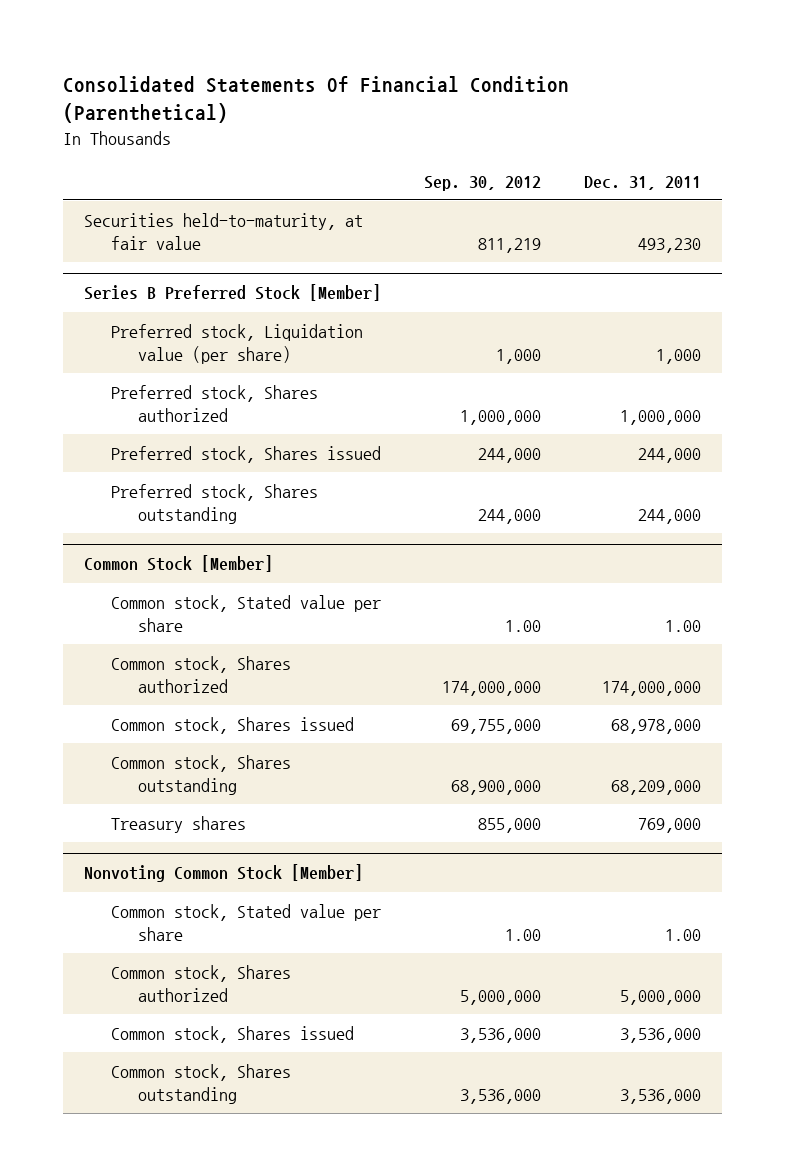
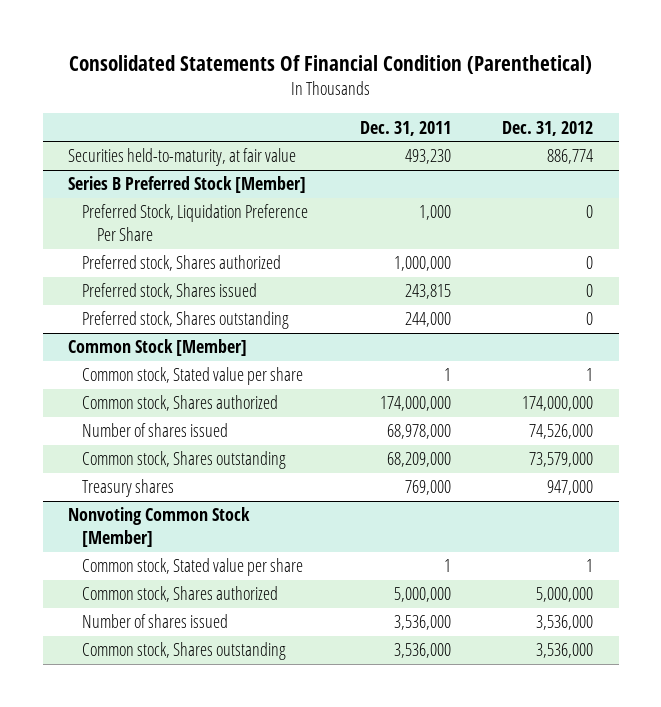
- | Sep. 30, 2012 | Dec. 31, 2011
+ | Dec. 31, 2011 | Dec. 31, 2012
@ Series B Preferred Stock [Member]
- Preferred stock, Liquidation value (per share) | 1,000 | 1,000
+ Preferred Stock, Liquidation Preference Per Share | 1,000 | 0
- Preferred stock, Shares issued | 244,000 | 244,000
+ Preferred stock, Shares issued | 243,815 | 0
@ Common Stock [Member]
- Common stock, Stated value per share | 1.00 | 1.00
+ Common stock, Stated value per share | 1 | 1
- Common stock, Shares issued | 69,755,000 | 68,978,000
+ Number of shares issued | 68,978,000 | 74,526,000
@ Nonvoting Common Stock [Member]
- Common stock, Stated value per share | 1.00 | 1.00
+ Common stock, Stated value per share | 1 | 1
- Common stock, Shares issued | 3,536,000 | 3,536,000
+ Number of shares issued | 3,536,000 | 3,536,000

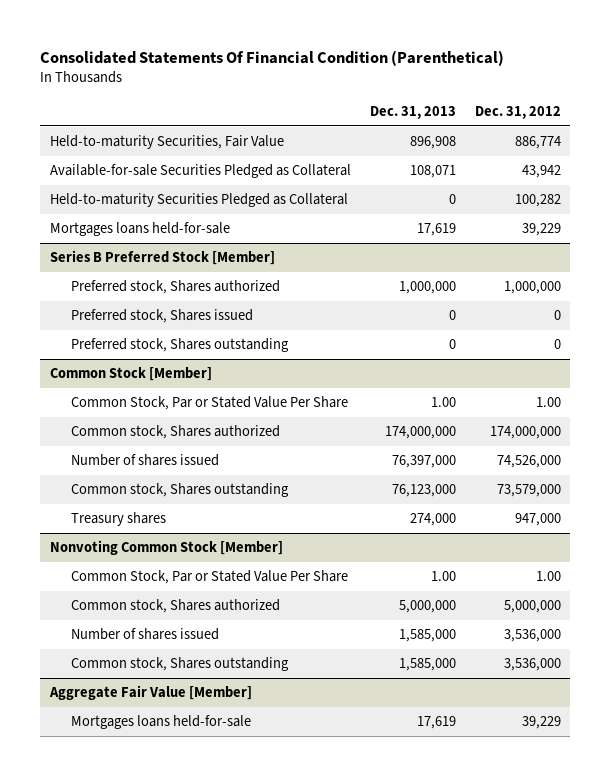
- | Dec. 31, 2011 | Dec. 31, 2012
+ | Dec. 31, 2013 | Dec. 31, 2012
- Securities held-to-maturity, at fair value | 493,230 | 886,774
+ Held-to-maturity Securities, Fair Value | 896,908 | 886,774
+ Available-for-sale Securities Pledged as Collateral | 108,071 | 43,942
+ Held-to-maturity Securities Pledged as Collateral | 0 | 100,282
+ Mortgages loans held-for-sale | 17,619 | 39,229
@ Series B Preferred Stock [Member]
- Preferred Stock, Liquidation Preference Per Share | 1,000 | 0
- Preferred stock, Shares authorized | 1,000,000 | 0
+ Preferred stock, Shares authorized | 1,000,000 | 1,000,000
@ Common Stock [Member]
- Common stock, Stated value per share | 1 | 1
+ Common Stock, Par or Stated Value Per Share | 1.00 | 1.00
@ Nonvoting Common Stock [Member]
- Common stock, Stated value per share | 1 | 1
+ Common Stock, Par or Stated Value Per Share | 1.00 | 1.00
+ Aggregate Fair Value [Member]
+ Mortgages loans held-for-sale | 17,619 | 39,229

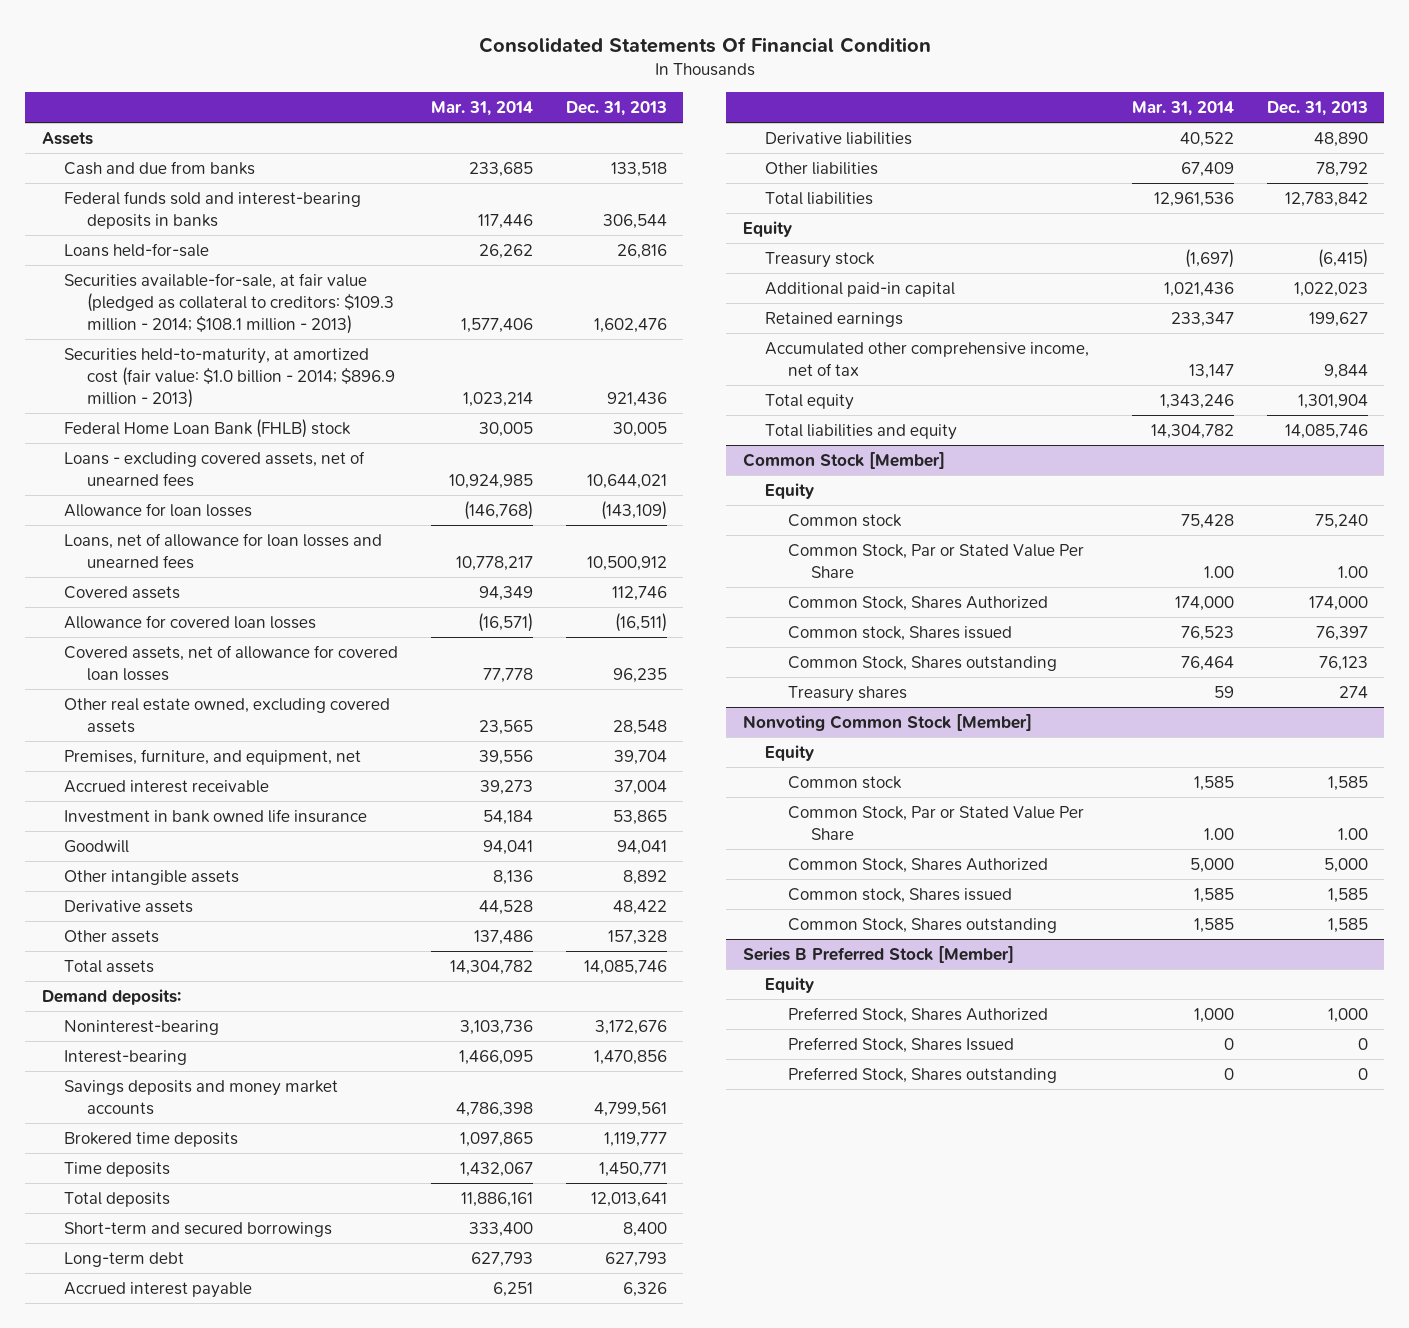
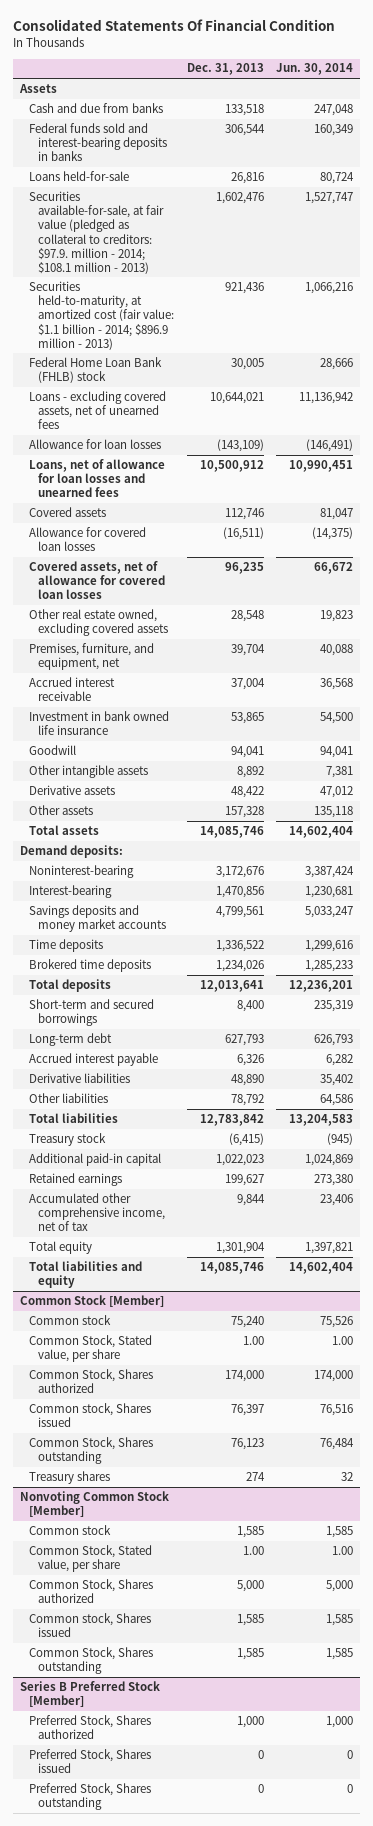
- | Mar. 31, 2014 | Dec. 31, 2013
+ | Dec. 31, 2013 | Jun. 30, 2014
- Securities available-for-sale, at fair value (pledged as collateral to creditors: $109.3 million - 2014; $108.1 million - 2013) | 1,577,406 | 1,602,476
- Securities held-to-maturity, at amortized cost (fair value: $1.0 billion - 2014; $896.9 million - 2013) | 1,023,214 | 921,436
+ Securities available-for-sale, at fair value (pledged as collateral to creditors: $97.9. million - 2014; $108.1 million - 2013) | 1,602,476 | 1,527,747
+ Securities held-to-maturity, at amortized cost (fair value: $1.1 billion - 2014; $896.9 million - 2013) | 921,436 | 1,066,216
- Brokered time deposits | 1,097,865 | 1,119,777
- Time deposits | 1,432,067 | 1,450,771
+ Time deposits | 1,336,522 | 1,299,616
+ Brokered time deposits | 1,234,026 | 1,285,233
- Equity
@ Common Stock [Member]
- Equity
- Common Stock, Par or Stated Value Per Share | 1.00 | 1.00
- Common Stock, Shares Authorized | 174,000 | 174,000
+ Common Stock, Stated value, per share | 1.00 | 1.00
+ Common Stock, Shares authorized | 174,000 | 174,000
@ Nonvoting Common Stock [Member]
- Equity
- Common Stock, Par or Stated Value Per Share | 1.00 | 1.00
- Common Stock, Shares Authorized | 5,000 | 5,000
+ Common Stock, Stated value, per share | 1.00 | 1.00
+ Common Stock, Shares authorized | 5,000 | 5,000
@ Series B Preferred Stock [Member]
- Equity
- Preferred Stock, Shares Authorized | 1,000 | 1,000
- Preferred Stock, Shares Issued | 0 | 0
+ Preferred Stock, Shares authorized | 1,000 | 1,000
+ Preferred Stock, Shares issued | 0 | 0

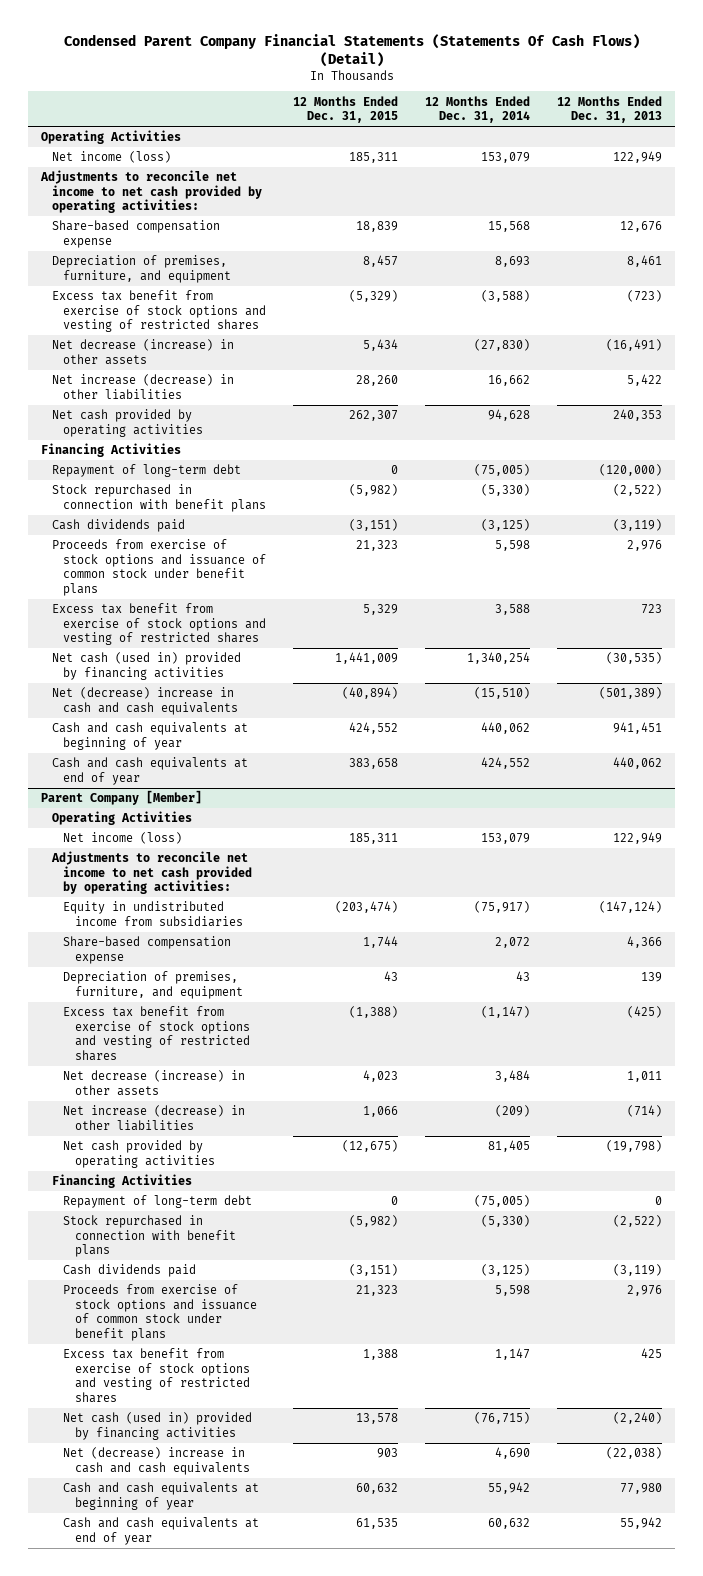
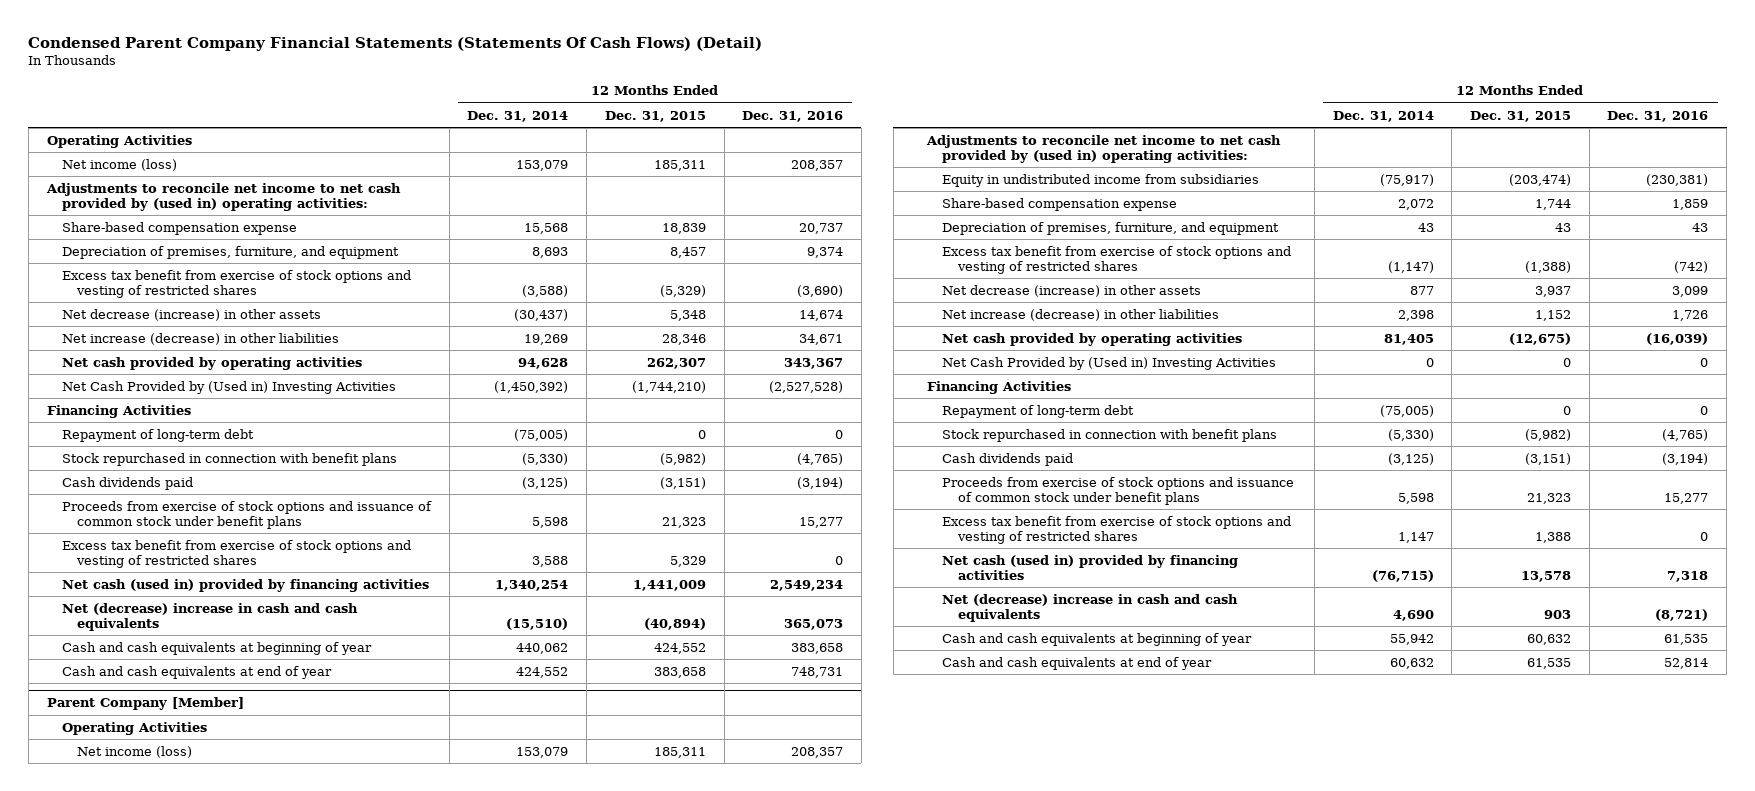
- | 12 Months Ended Dec. 31, 2015 | 12 Months Ended Dec. 31, 2014 | 12 Months Ended Dec. 31, 2013
+ | 12 Months Ended Dec. 31, 2014 | 12 Months Ended Dec. 31, 2015 | 12 Months Ended Dec. 31, 2016
- Adjustments to reconcile net income to net cash provided by operating activities:
+ Adjustments to reconcile net income to net cash provided by (used in) operating activities:
- Net decrease (increase) in other assets | 5,434 | (27,830) | (16,491)
- Net increase (decrease) in other liabilities | 28,260 | 16,662 | 5,422
+ Net decrease (increase) in other assets | (30,437) | 5,348 | 14,674
+ Net increase (decrease) in other liabilities | 19,269 | 28,346 | 34,671
+ Net Cash Provided by (Used in) Investing Activities | (1,450,392) | (1,744,210) | (2,527,528)
@ Parent Company [Member]
- Adjustments to reconcile net income to net cash provided by operating activities:
+ Adjustments to reconcile net income to net cash provided by (used in) operating activities:
- Net decrease (increase) in other assets | 4,023 | 3,484 | 1,011
- Net increase (decrease) in other liabilities | 1,066 | (209) | (714)
+ Net decrease (increase) in other assets | 877 | 3,937 | 3,099
+ Net increase (decrease) in other liabilities | 2,398 | 1,152 | 1,726
+ Net Cash Provided by (Used in) Investing Activities | 0 | 0 | 0

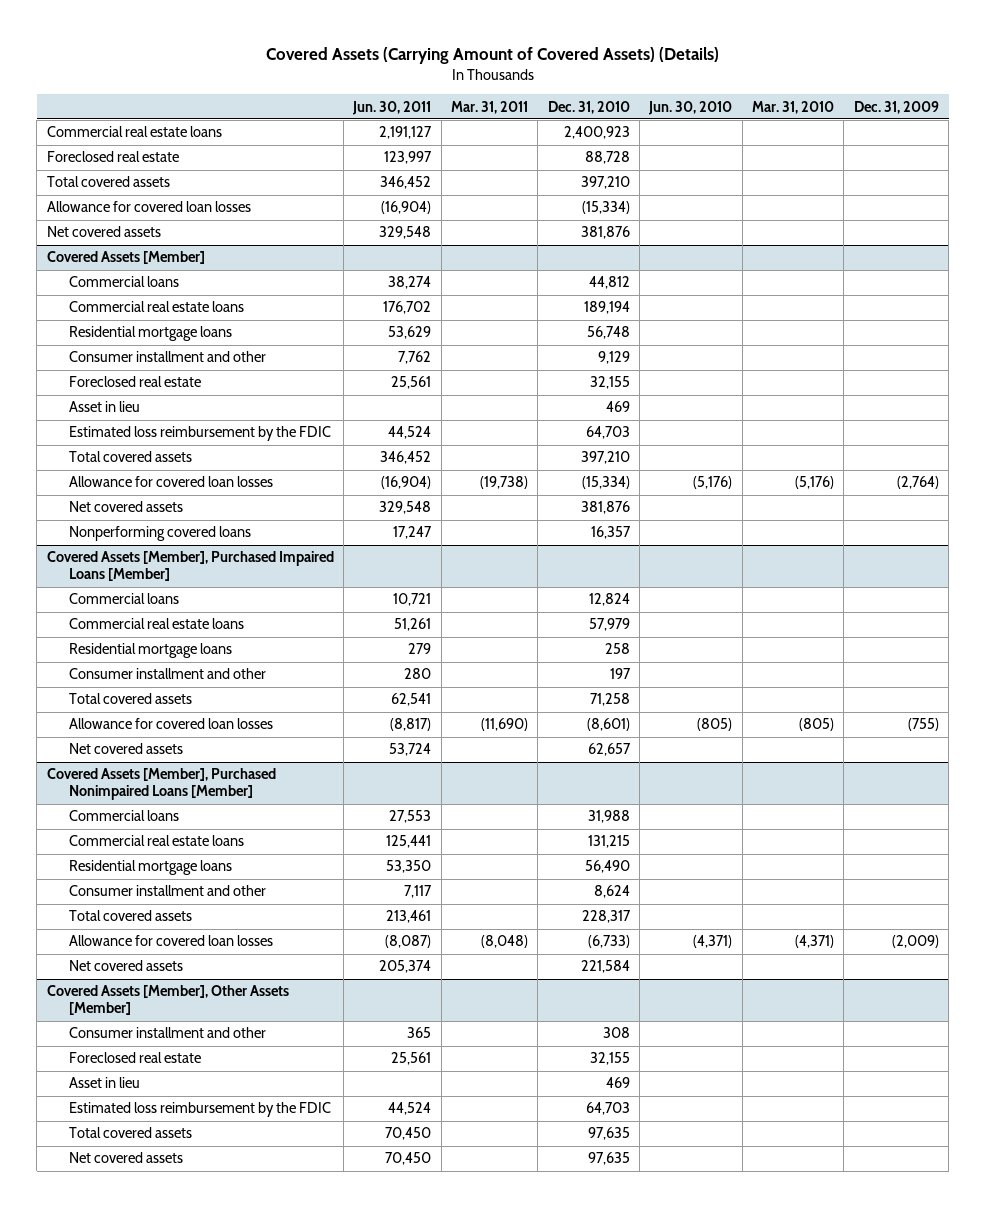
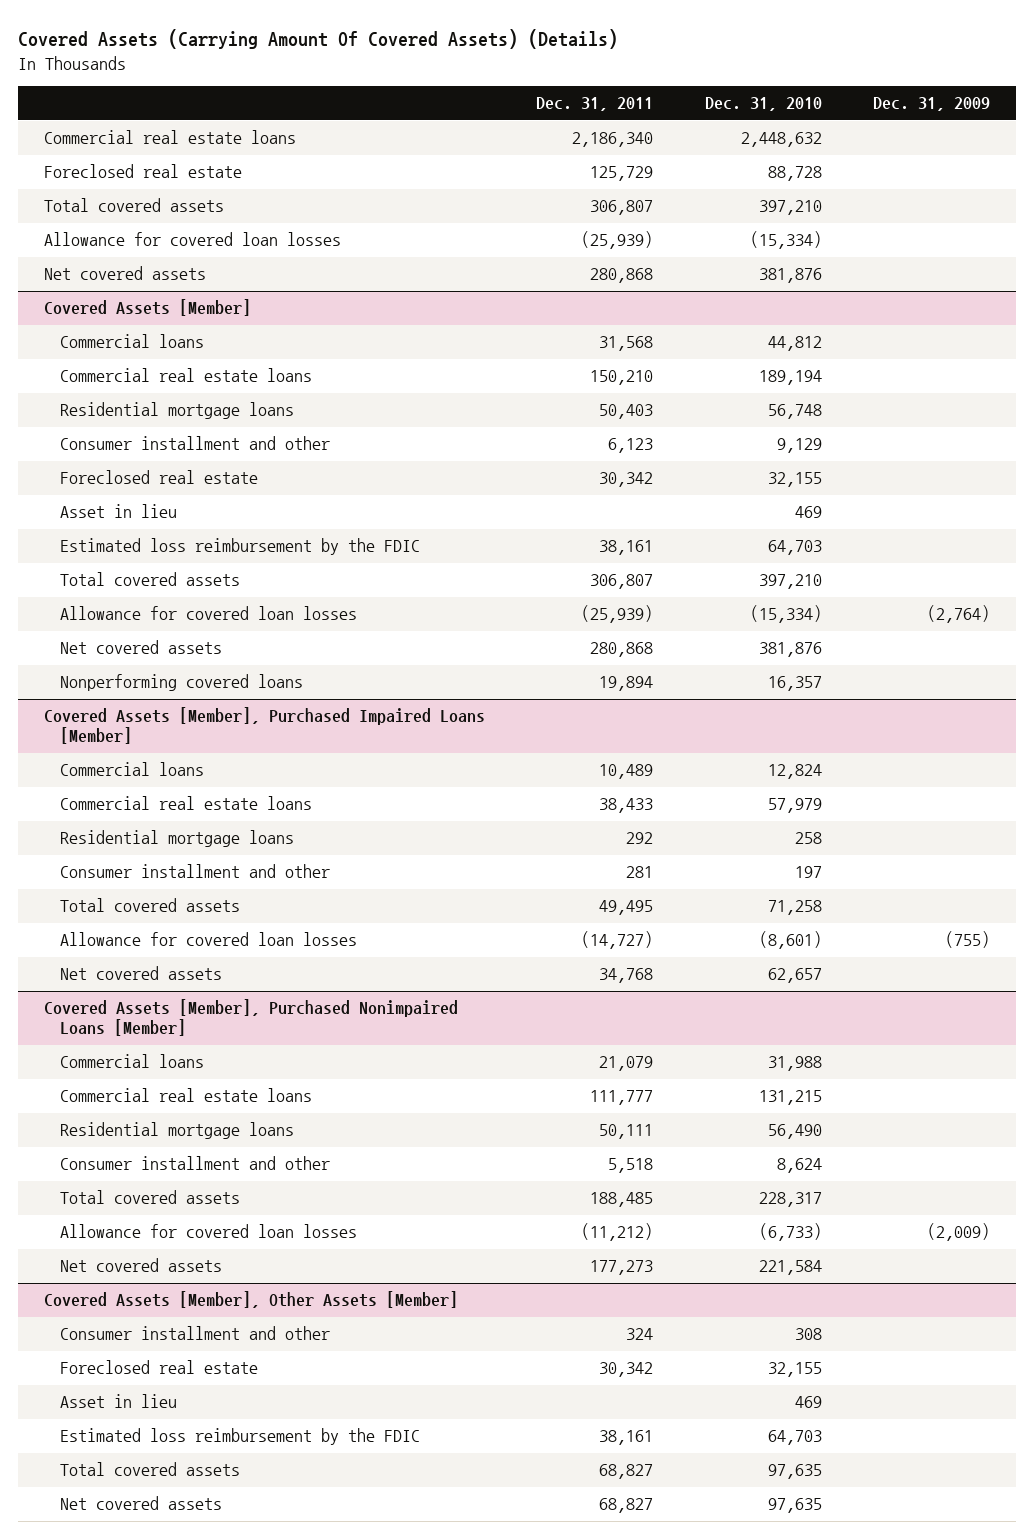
- Covered Assets (Carrying Amount of Covered Assets) (Details)
+ Covered Assets (Carrying Amount Of Covered Assets) (Details)
- | Jun. 30, 2011 | Mar. 31, 2011 | Dec. 31, 2010 | Jun. 30, 2010 | Mar. 31, 2010 | Dec. 31, 2009
+ | Dec. 31, 2011 | Dec. 31, 2010 | Dec. 31, 2009
- Commercial real estate loans | 2,191,127 | | 2,400,923 | | |
+ Commercial real estate loans | 2,186,340 | 2,448,632 |

